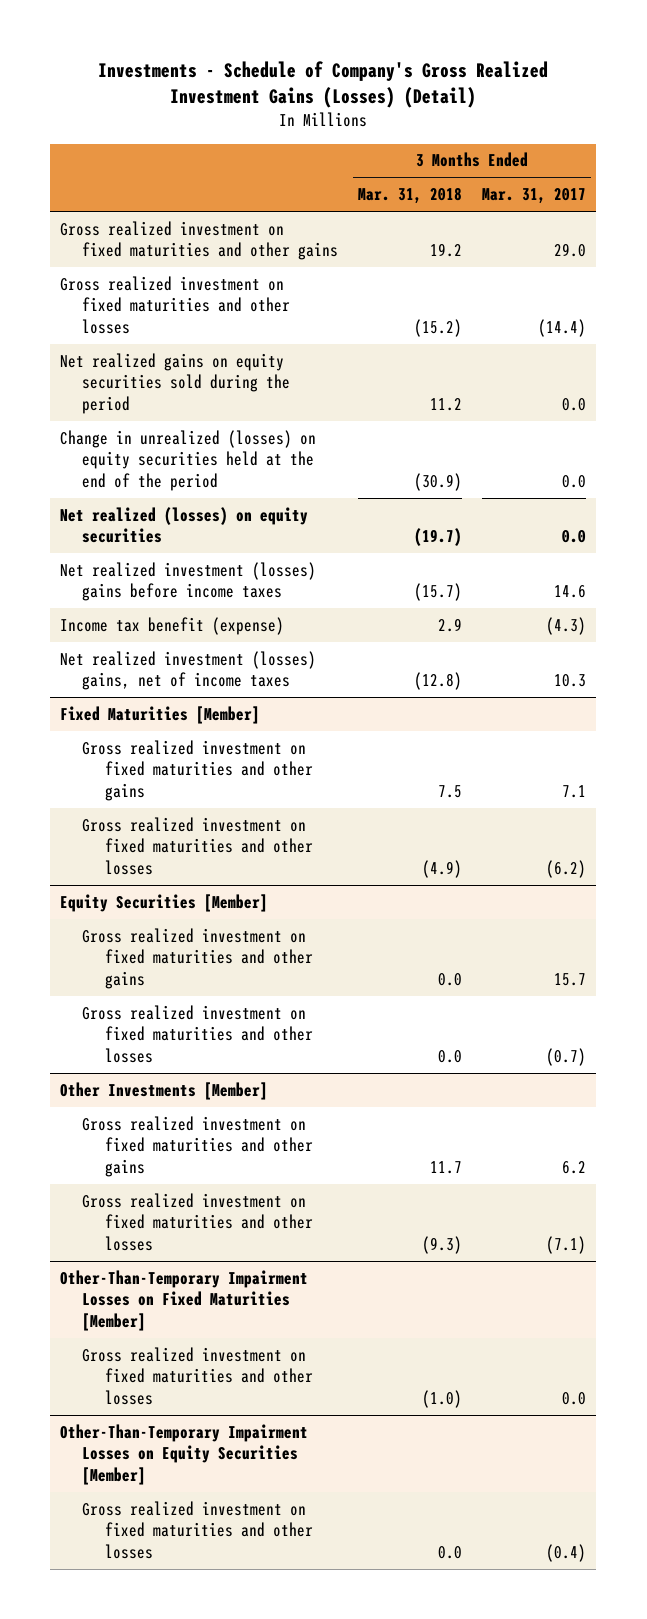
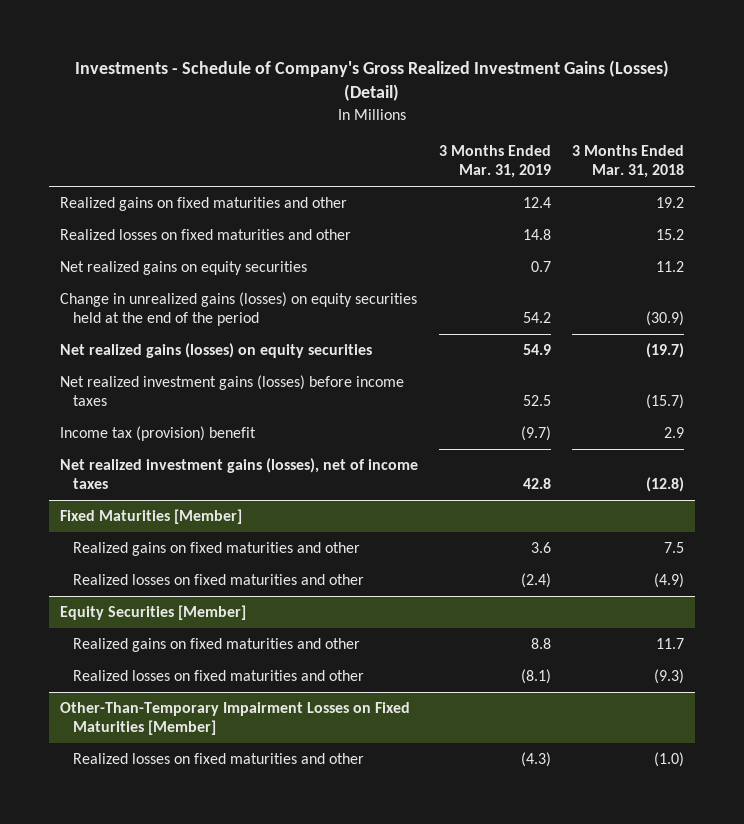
- | 3 Months Ended Mar. 31, 2018 | 3 Months Ended Mar. 31, 2017
+ | 3 Months Ended Mar. 31, 2019 | 3 Months Ended Mar. 31, 2018
- Gross realized investment on fixed maturities and other gains | 19.2 | 29.0
- Gross realized investment on fixed maturities and other losses | (15.2) | (14.4)
- Net realized gains on equity securities sold during the period | 11.2 | 0.0
- Change in unrealized (losses) on equity securities held at the end of the period | (30.9) | 0.0
- Net realized (losses) on equity securities | (19.7) | 0.0
- Net realized investment (losses) gains before income taxes | (15.7) | 14.6
- Income tax benefit (expense) | 2.9 | (4.3)
- Net realized investment (losses) gains, net of income taxes | (12.8) | 10.3
+ Realized gains on fixed maturities and other | 12.4 | 19.2
+ Realized losses on fixed maturities and other | 14.8 | 15.2
+ Net realized gains on equity securities | 0.7 | 11.2
+ Change in unrealized gains (losses) on equity securities held at the end of the period | 54.2 | (30.9)
+ Net realized gains (losses) on equity securities | 54.9 | (19.7)
+ Net realized investment gains (losses) before income taxes | 52.5 | (15.7)
+ Income tax (provision) benefit | (9.7) | 2.9
+ Net realized investment gains (losses), net of income taxes | 42.8 | (12.8)
@ Fixed Maturities [Member]
- Gross realized investment on fixed maturities and other gains | 7.5 | 7.1
- Gross realized investment on fixed maturities and other losses | (4.9) | (6.2)
+ Realized gains on fixed maturities and other | 3.6 | 7.5
+ Realized losses on fixed maturities and other | (2.4) | (4.9)
@ Equity Securities [Member]
- Gross realized investment on fixed maturities and other gains | 0.0 | 15.7
- Gross realized investment on fixed maturities and other losses | 0.0 | (0.7)
- Other Investments [Member]
- Gross realized investment on fixed maturities and other gains | 11.7 | 6.2
- Gross realized investment on fixed maturities and other losses | (9.3) | (7.1)
@ Equity Securities [Member]
+ Realized gains on fixed maturities and other | 8.8 | 11.7
+ Realized losses on fixed maturities and other | (8.1) | (9.3)
@ Other-Than-Temporary Impairment Losses on Fixed Maturities [Member]
- Gross realized investment on fixed maturities and other losses | (1.0) | 0.0
- Other-Than-Temporary Impairment Losses on Equity Securities [Member]
- Gross realized investment on fixed maturities and other losses | 0.0 | (0.4)
@ Other-Than-Temporary Impairment Losses on Fixed Maturities [Member]
+ Realized losses on fixed maturities and other | (4.3) | (1.0)

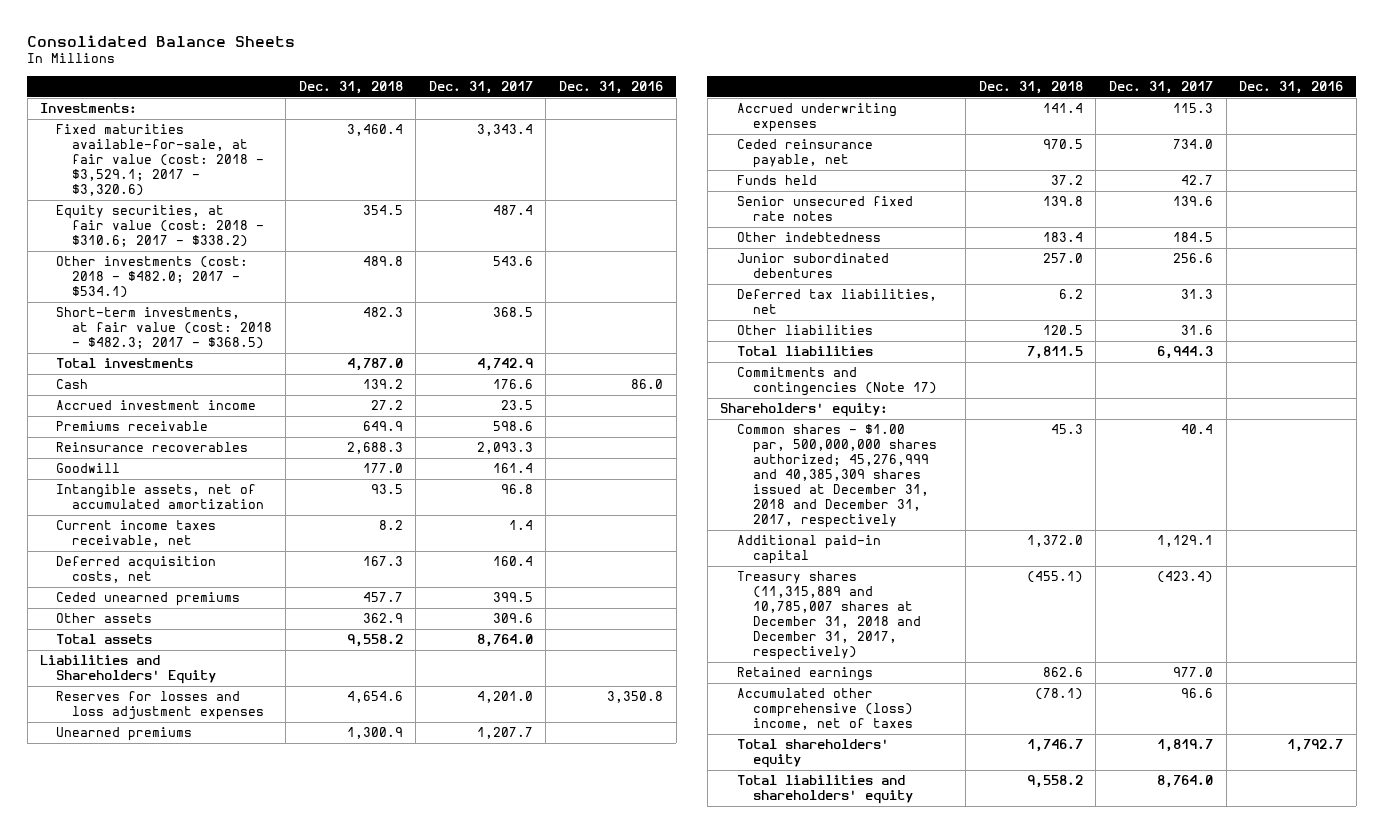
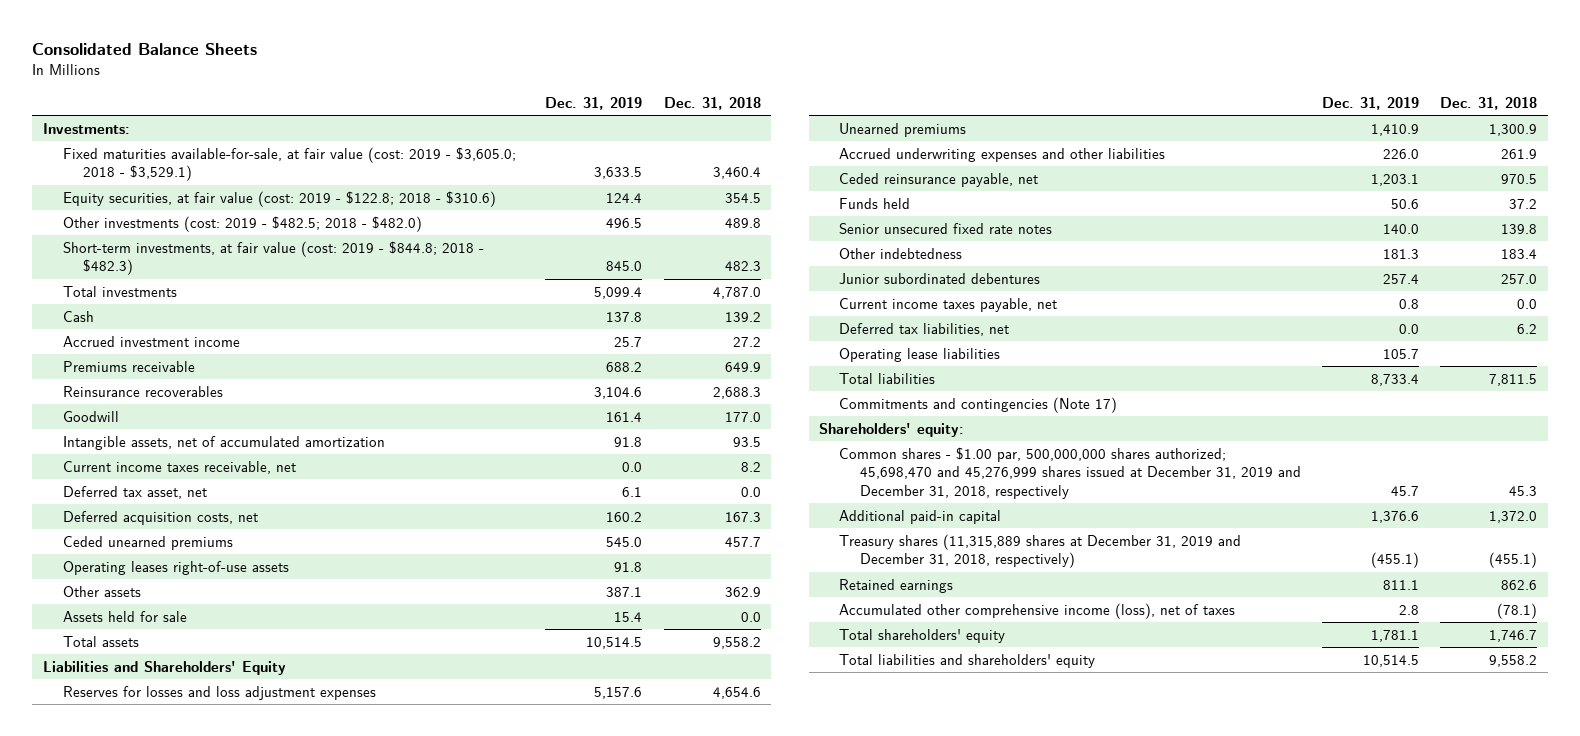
- | Dec. 31, 2018 | Dec. 31, 2017 | Dec. 31, 2016
+ | Dec. 31, 2019 | Dec. 31, 2018
- Fixed maturities available-for-sale, at fair value (cost: 2018 - $3,529.1; 2017 - $3,320.6) | 3,460.4 | 3,343.4 |
- Equity securities, at fair value (cost: 2018 - $310.6; 2017 - $338.2) | 354.5 | 487.4 |
- Other investments (cost: 2018 - $482.0; 2017 - $534.1) | 489.8 | 543.6 |
- Short-term investments, at fair value (cost: 2018 - $482.3; 2017 - $368.5) | 482.3 | 368.5 |
+ Fixed maturities available-for-sale, at fair value (cost: 2019 - $3,605.0; 2018 - $3,529.1) | 3,633.5 | 3,460.4
+ Equity securities, at fair value (cost: 2019 - $122.8; 2018 - $310.6) | 124.4 | 354.5
+ Other investments (cost: 2019 - $482.5; 2018 - $482.0) | 496.5 | 489.8
+ Short-term investments, at fair value (cost: 2019 - $844.8; 2018 - $482.3) | 845.0 | 482.3
+ Deferred tax asset, net | 6.1 | 0.0
+ Operating leases right-of-use assets | 91.8 |
+ Assets held for sale | 15.4 | 0.0
- Accrued underwriting expenses | 141.4 | 115.3 |
+ Accrued underwriting expenses and other liabilities | 226.0 | 261.9
+ Current income taxes payable, net | 0.8 | 0.0
- Other liabilities | 120.5 | 31.6 |
+ Operating lease liabilities | 105.7 |
- Common shares - $1.00 par, 500,000,000 shares authorized; 45,276,999 and 40,385,309 shares issued at December 31, 2018 and December 31, 2017, respectively | 45.3 | 40.4 |
+ Common shares - $1.00 par, 500,000,000 shares authorized; 45,698,470 and 45,276,999 shares issued at December 31, 2019 and December 31, 2018, respectively | 45.7 | 45.3
- Treasury shares (11,315,889 and 10,785,007 shares at December 31, 2018 and December 31, 2017, respectively) | (455.1) | (423.4) |
+ Treasury shares (11,315,889 shares at December 31, 2019 and December 31, 2018, respectively) | (455.1) | (455.1)
- Accumulated other comprehensive (loss) income, net of taxes | (78.1) | 96.6 |
+ Accumulated other comprehensive income (loss), net of taxes | 2.8 | (78.1)

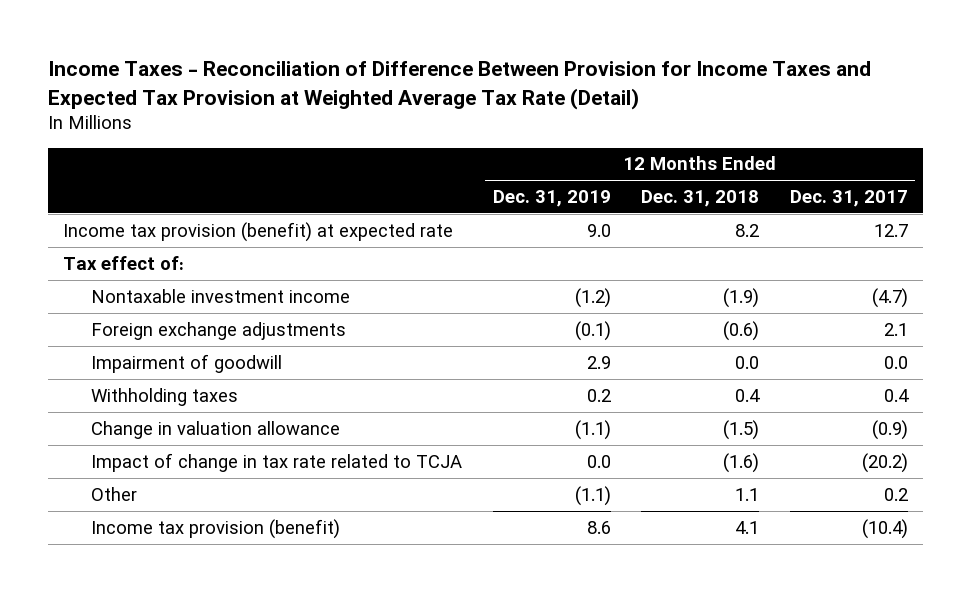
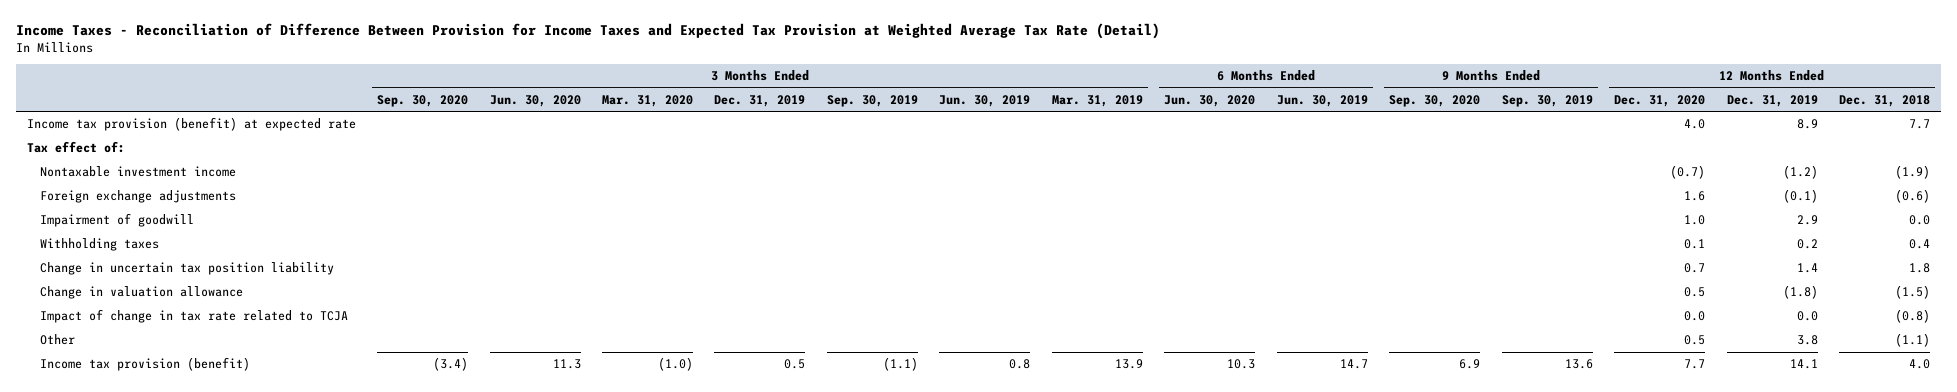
- | 12 Months Ended Dec. 31, 2019 | 12 Months Ended Dec. 31, 2018 | 12 Months Ended Dec. 31, 2017
+ | 3 Months Ended Sep. 30, 2020 | 3 Months Ended Jun. 30, 2020 | 3 Months Ended Mar. 31, 2020 | 3 Months Ended Dec. 31, 2019 | 3 Months Ended Sep. 30, 2019 | 3 Months Ended Jun. 30, 2019 | 3 Months Ended Mar. 31, 2019 | 6 Months Ended Jun. 30, 2020 | 6 Months Ended Jun. 30, 2019 | 9 Months Ended Sep. 30, 2020 | 9 Months Ended Sep. 30, 2019 | 12 Months Ended Dec. 31, 2020 | 12 Months Ended Dec. 31, 2019 | 12 Months Ended Dec. 31, 2018
- Income tax provision (benefit) at expected rate | 9.0 | 8.2 | 12.7
+ Income tax provision (benefit) at expected rate | | | | | | | | | | | | 4.0 | 8.9 | 7.7
- Change in valuation allowance | (1.1) | (1.5) | (0.9)
- Impact of change in tax rate related to TCJA | 0.0 | (1.6) | (20.2)
- Other | (1.1) | 1.1 | 0.2
- Income tax provision (benefit) | 8.6 | 4.1 | (10.4)
+ Change in uncertain tax position liability | | | | | | | | | | | | 0.7 | 1.4 | 1.8
+ Change in valuation allowance | | | | | | | | | | | | 0.5 | (1.8) | (1.5)
+ Impact of change in tax rate related to TCJA | | | | | | | | | | | | 0.0 | 0.0 | (0.8)
+ Other | | | | | | | | | | | | 0.5 | 3.8 | (1.1)
+ Income tax provision (benefit) | (3.4) | 11.3 | (1.0) | 0.5 | (1.1) | 0.8 | 13.9 | 10.3 | 14.7 | 6.9 | 13.6 | 7.7 | 14.1 | 4.0

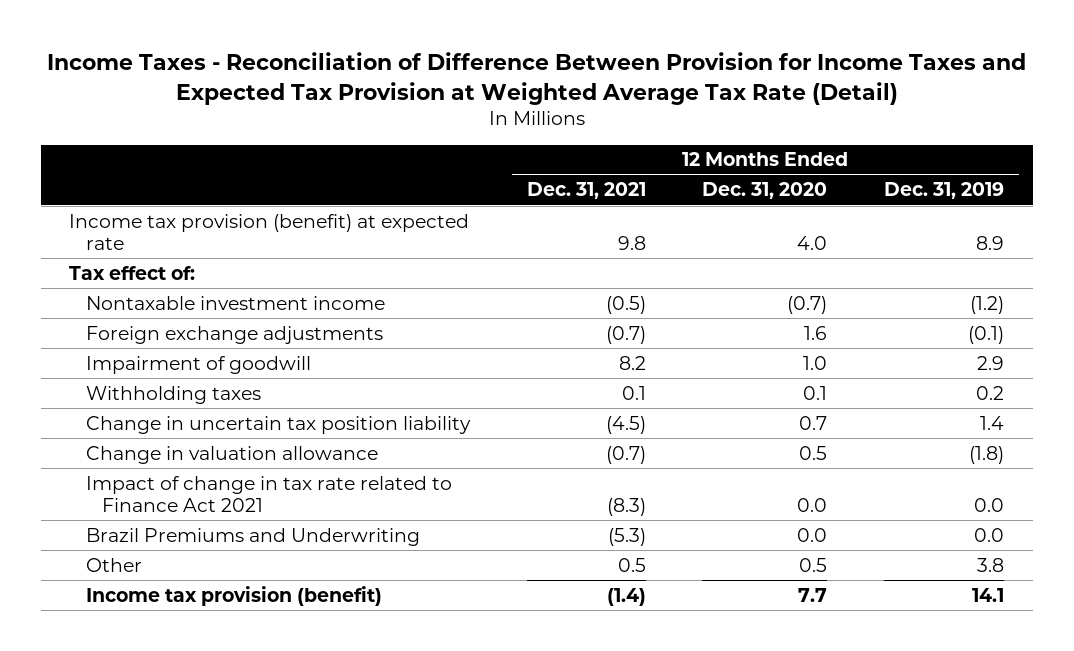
- | 3 Months Ended Sep. 30, 2020 | 3 Months Ended Jun. 30, 2020 | 3 Months Ended Mar. 31, 2020 | 3 Months Ended Dec. 31, 2019 | 3 Months Ended Sep. 30, 2019 | 3 Months Ended Jun. 30, 2019 | 3 Months Ended Mar. 31, 2019 | 6 Months Ended Jun. 30, 2020 | 6 Months Ended Jun. 30, 2019 | 9 Months Ended Sep. 30, 2020 | 9 Months Ended Sep. 30, 2019 | 12 Months Ended Dec. 31, 2020 | 12 Months Ended Dec. 31, 2019 | 12 Months Ended Dec. 31, 2018
+ | 12 Months Ended Dec. 31, 2021 | 12 Months Ended Dec. 31, 2020 | 12 Months Ended Dec. 31, 2019
- Impact of change in tax rate related to TCJA | | | | | | | | | | | | 0.0 | 0.0 | (0.8)
+ Impact of change in tax rate related to Finance Act 2021 | (8.3) | 0.0 | 0.0
+ Brazil Premiums and Underwriting | (5.3) | 0.0 | 0.0

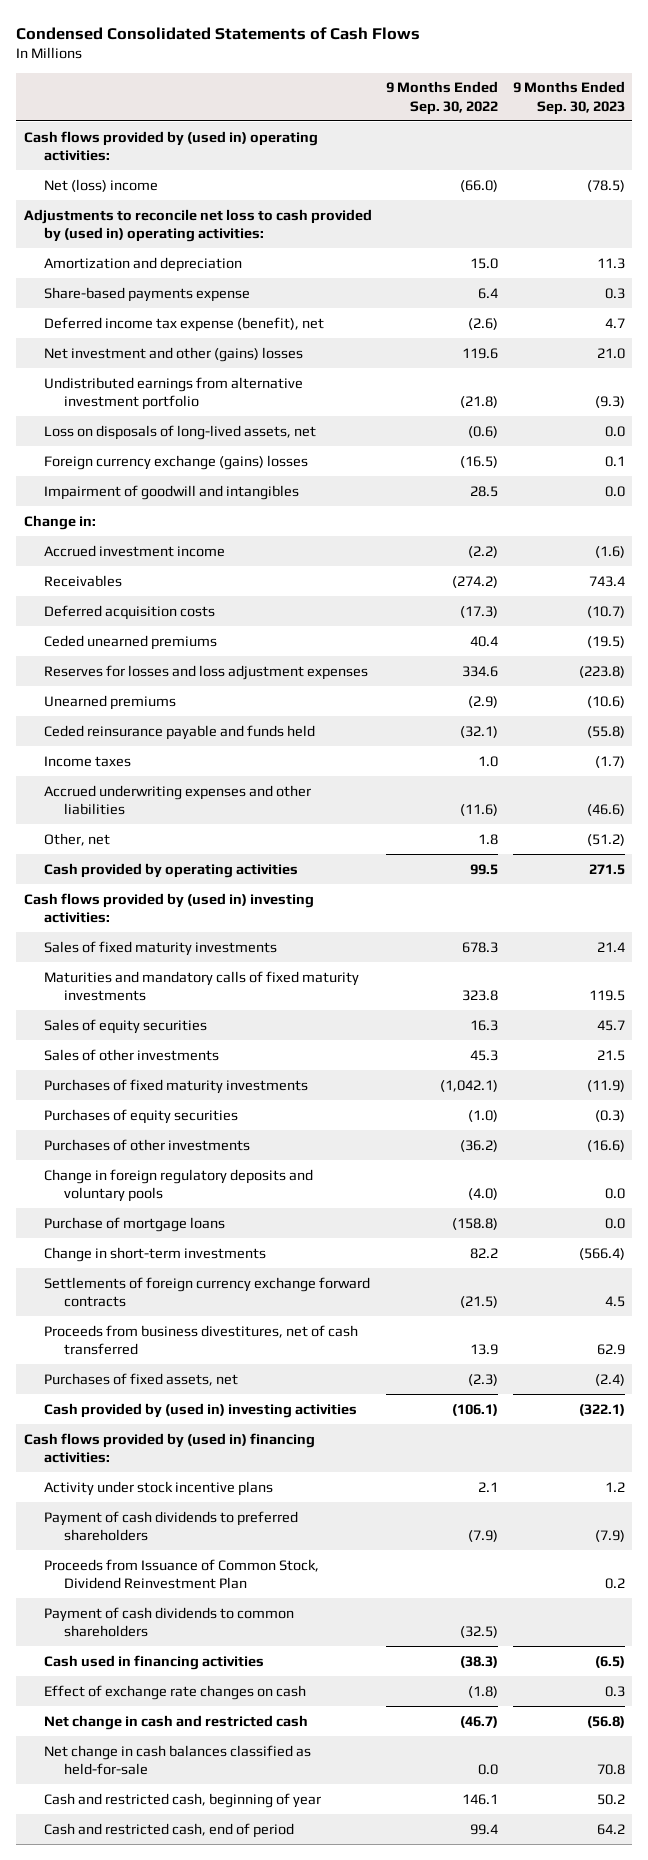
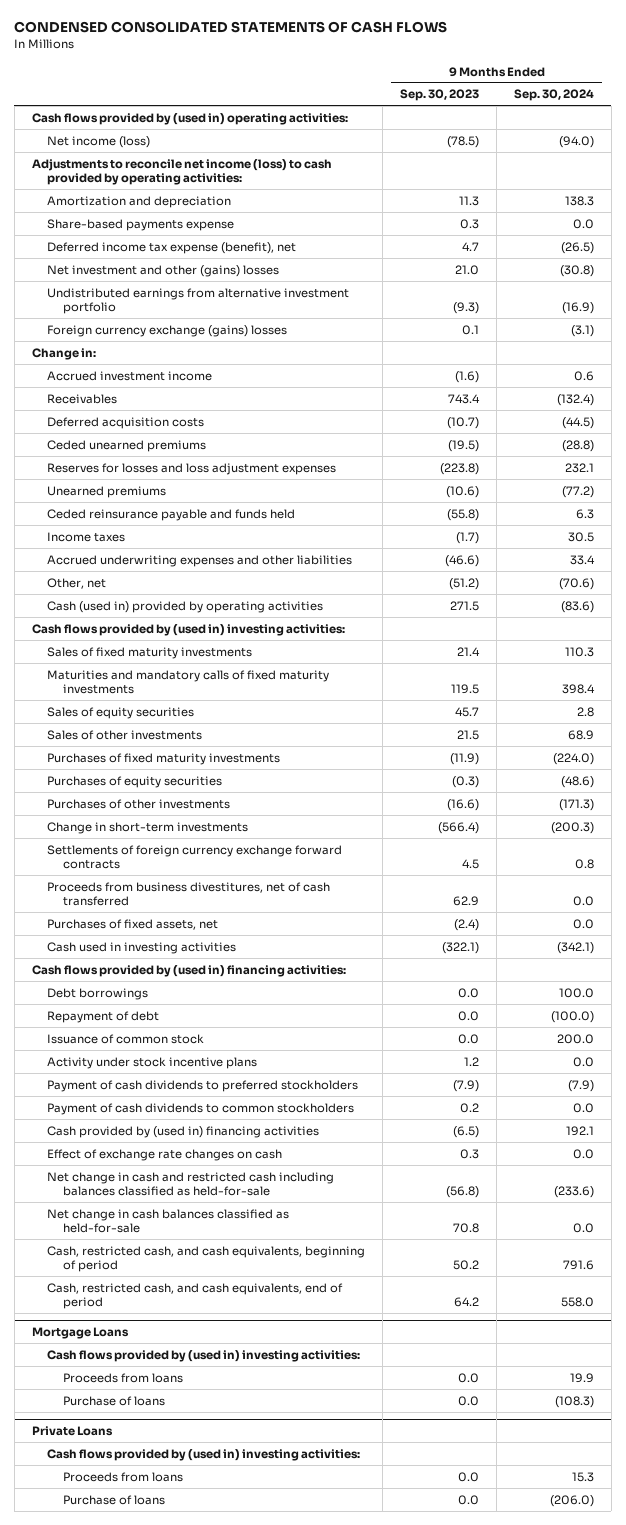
- Condensed Consolidated Statements of Cash Flows
+ CONDENSED CONSOLIDATED STATEMENTS OF CASH FLOWS
- | 9 Months Ended Sep. 30, 2022 | 9 Months Ended Sep. 30, 2023
+ | 9 Months Ended Sep. 30, 2023 | 9 Months Ended Sep. 30, 2024
- Net (loss) income | (66.0) | (78.5)
- Adjustments to reconcile net loss to cash provided by (used in) operating activities:
+ Net income (loss) | (78.5) | (94.0)
+ Adjustments to reconcile net income (loss) to cash provided by operating activities:
- Loss on disposals of long-lived assets, net | (0.6) | 0.0
- Impairment of goodwill and intangibles | 28.5 | 0.0
- Cash provided by operating activities | 99.5 | 271.5
+ Cash (used in) provided by operating activities | 271.5 | (83.6)
- Change in foreign regulatory deposits and voluntary pools | (4.0) | 0.0
- Purchase of mortgage loans | (158.8) | 0.0
- Cash provided by (used in) investing activities | (106.1) | (322.1)
+ Cash used in investing activities | (322.1) | (342.1)
+ Debt borrowings | 0.0 | 100.0
+ Repayment of debt | 0.0 | (100.0)
+ Issuance of common stock | 0.0 | 200.0
- Payment of cash dividends to preferred shareholders | (7.9) | (7.9)
- Proceeds from Issuance of Common Stock, Dividend Reinvestment Plan | | 0.2
- Payment of cash dividends to common shareholders | (32.5) |
- Cash used in financing activities | (38.3) | (6.5)
+ Payment of cash dividends to preferred stockholders | (7.9) | (7.9)
+ Payment of cash dividends to common stockholders | 0.2 | 0.0
+ Cash provided by (used in) financing activities | (6.5) | 192.1
- Net change in cash and restricted cash | (46.7) | (56.8)
+ Net change in cash and restricted cash including balances classified as held-for-sale | (56.8) | (233.6)
- Cash and restricted cash, beginning of year | 146.1 | 50.2
- Cash and restricted cash, end of period | 99.4 | 64.2
+ Cash, restricted cash, and cash equivalents, beginning of period | 50.2 | 791.6
+ Cash, restricted cash, and cash equivalents, end of period | 64.2 | 558.0
+ Mortgage Loans
+ Cash flows provided by (used in) investing activities:
+ Proceeds from loans | 0.0 | 19.9
+ Purchase of loans | 0.0 | (108.3)
+ Private Loans
+ Cash flows provided by (used in) investing activities:
+ Proceeds from loans | 0.0 | 15.3
+ Purchase of loans | 0.0 | (206.0)

